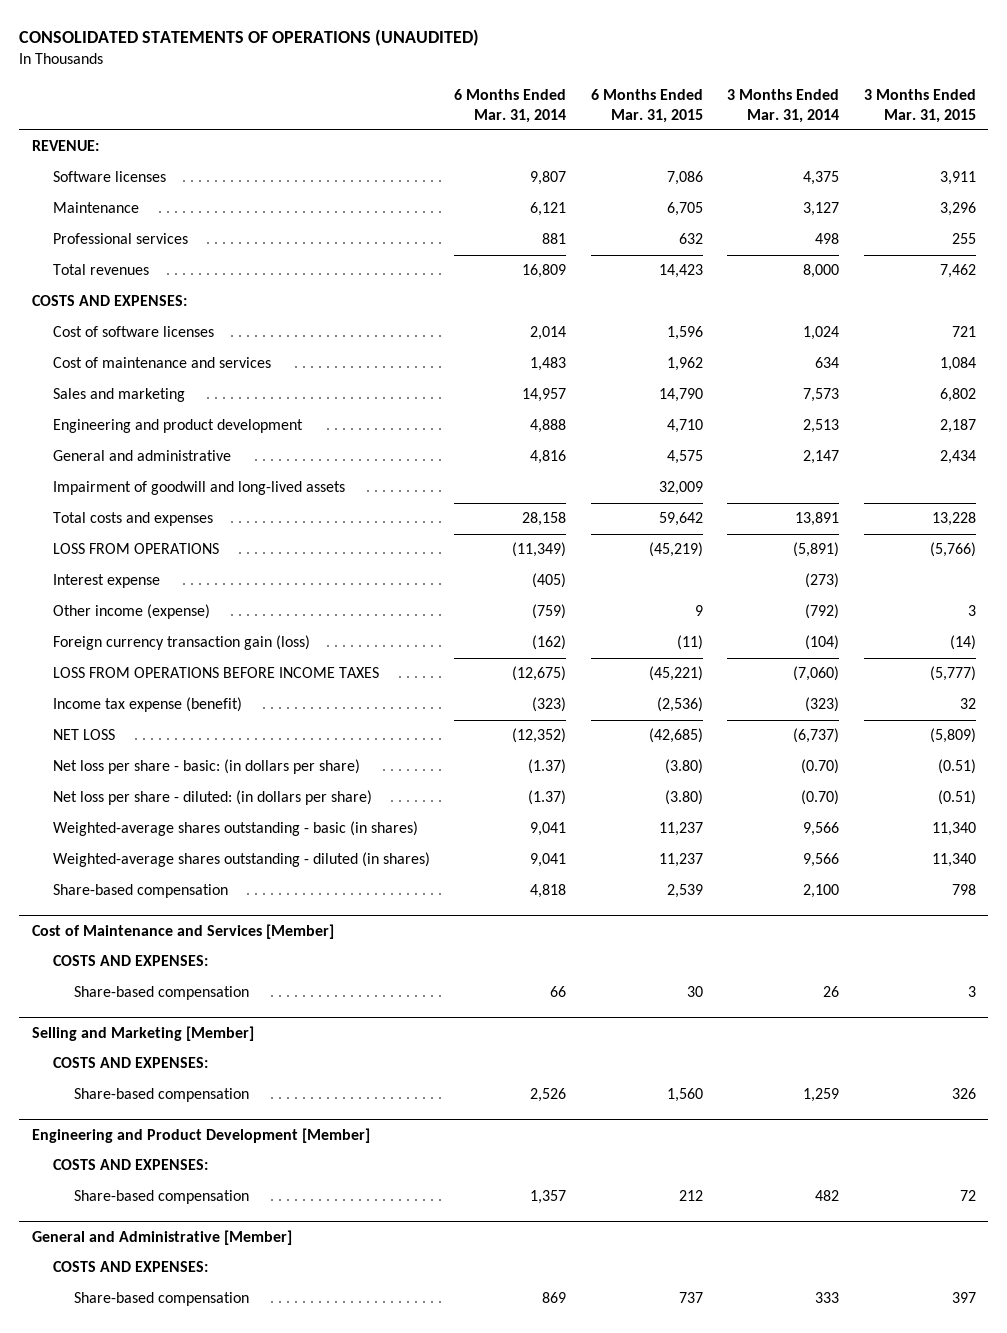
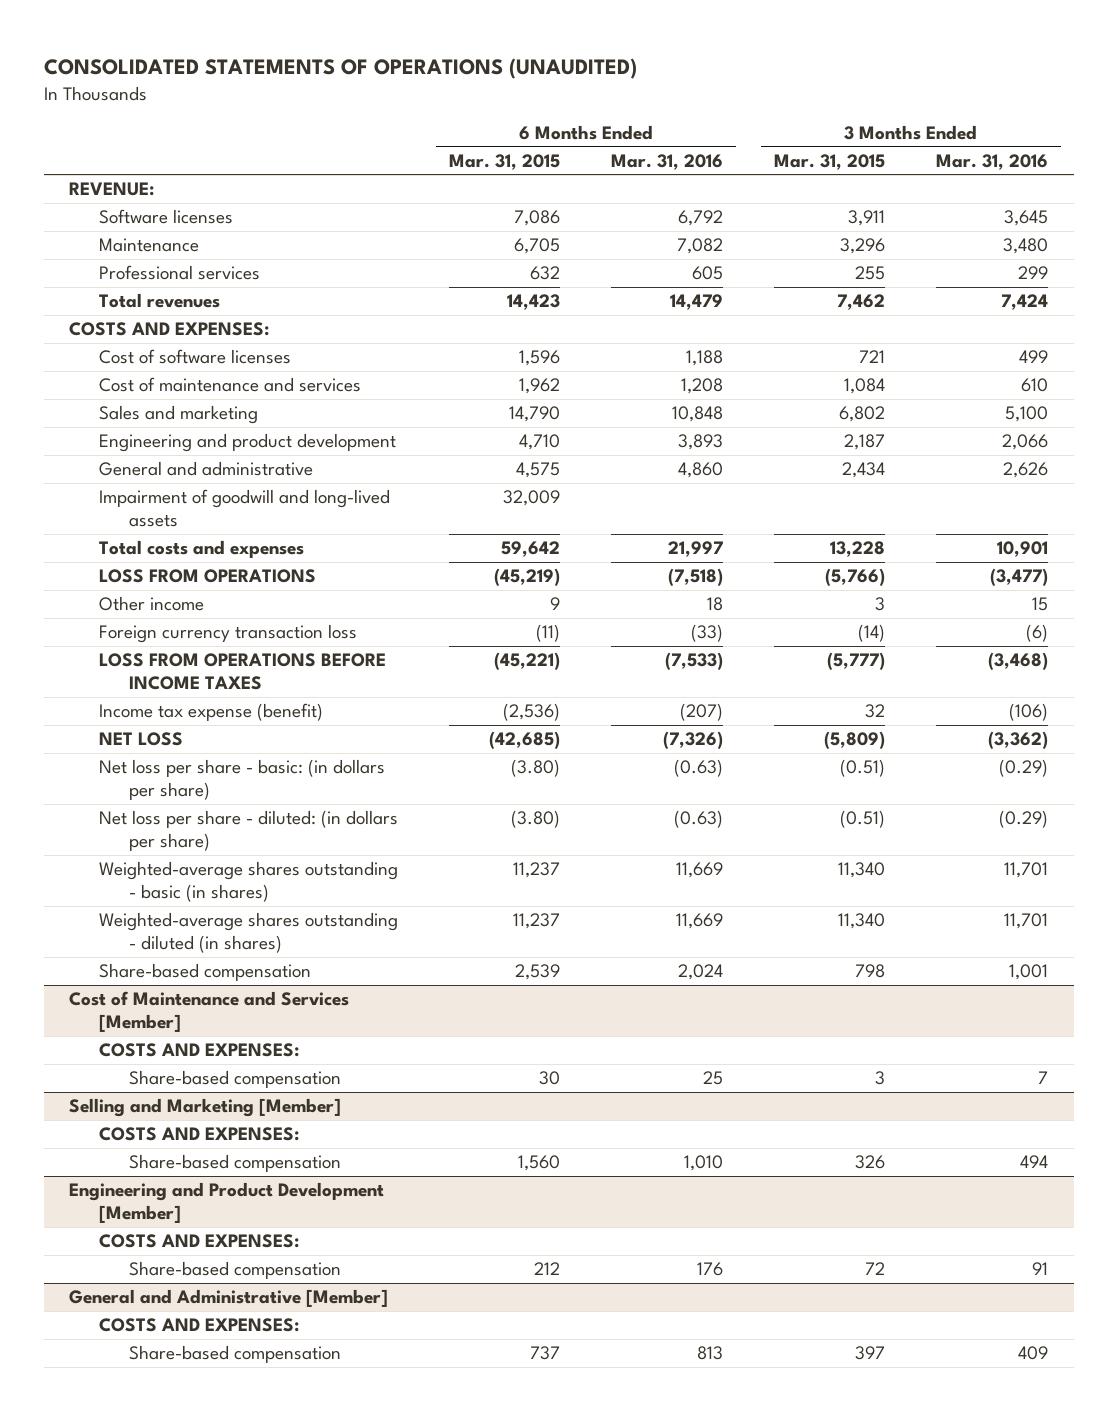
- | 6 Months Ended Mar. 31, 2014 | 6 Months Ended Mar. 31, 2015 | 3 Months Ended Mar. 31, 2014 | 3 Months Ended Mar. 31, 2015
+ | 6 Months Ended Mar. 31, 2015 | 6 Months Ended Mar. 31, 2016 | 3 Months Ended Mar. 31, 2015 | 3 Months Ended Mar. 31, 2016
- Interest expense | (405) | | (273) |
- Other income (expense) | (759) | 9 | (792) | 3
- Foreign currency transaction gain (loss) | (162) | (11) | (104) | (14)
+ Other income | 9 | 18 | 3 | 15
+ Foreign currency transaction loss | (11) | (33) | (14) | (6)

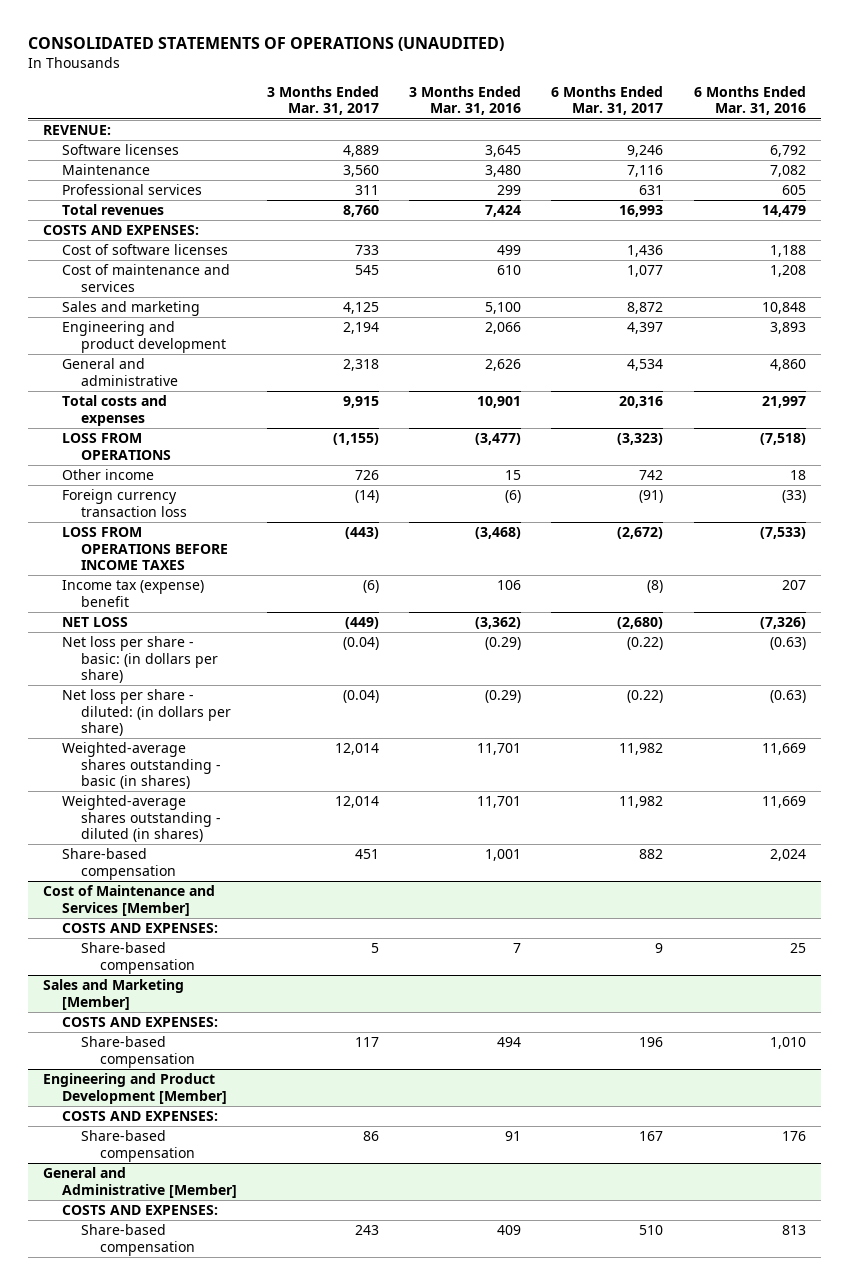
- | 6 Months Ended Mar. 31, 2015 | 6 Months Ended Mar. 31, 2016 | 3 Months Ended Mar. 31, 2015 | 3 Months Ended Mar. 31, 2016
+ | 3 Months Ended Mar. 31, 2017 | 3 Months Ended Mar. 31, 2016 | 6 Months Ended Mar. 31, 2017 | 6 Months Ended Mar. 31, 2016
- Impairment of goodwill and long-lived assets | 32,009 | | |
- Income tax expense (benefit) | (2,536) | (207) | 32 | (106)
+ Income tax (expense) benefit | (6) | 106 | (8) | 207
- Selling and Marketing [Member]
+ Sales and Marketing [Member]

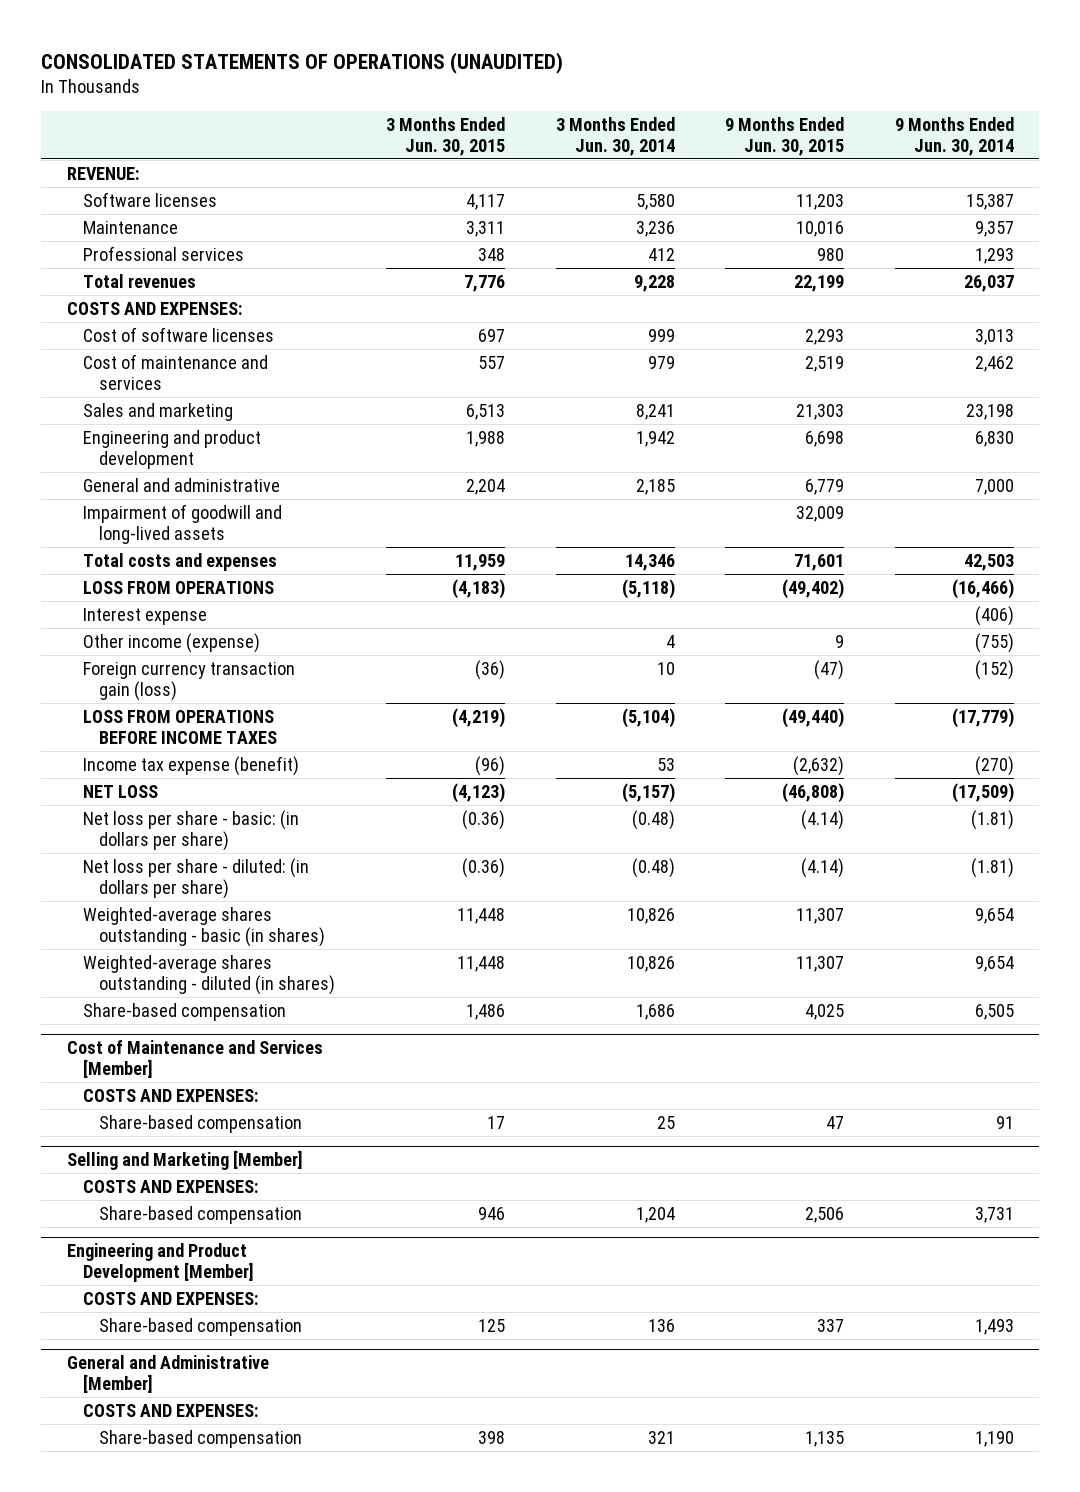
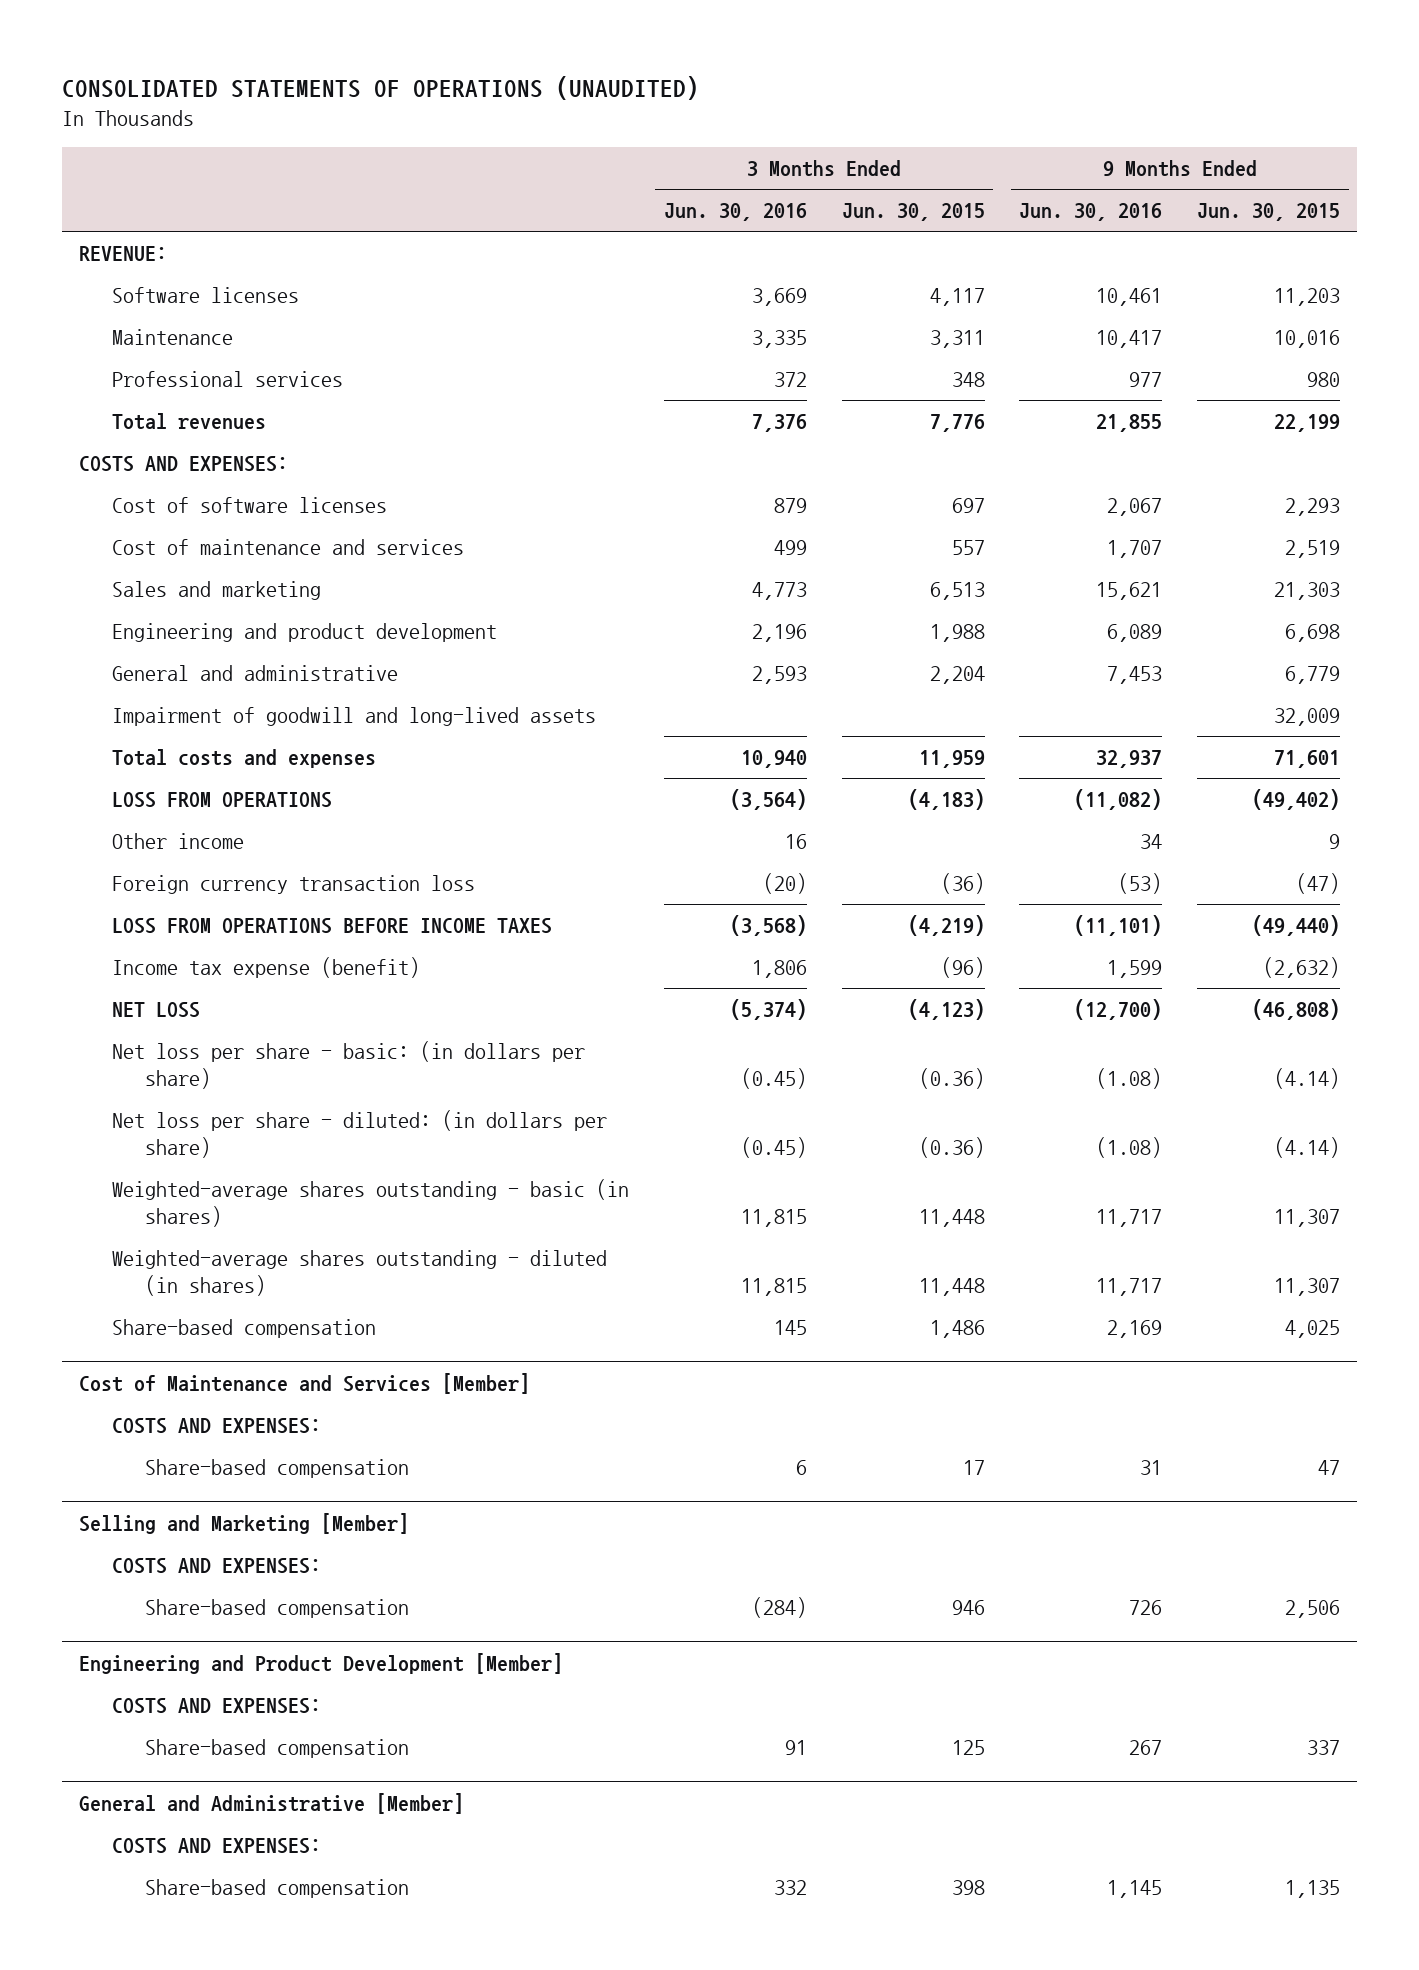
- | 3 Months Ended Jun. 30, 2015 | 3 Months Ended Jun. 30, 2014 | 9 Months Ended Jun. 30, 2015 | 9 Months Ended Jun. 30, 2014
+ | 3 Months Ended Jun. 30, 2016 | 3 Months Ended Jun. 30, 2015 | 9 Months Ended Jun. 30, 2016 | 9 Months Ended Jun. 30, 2015
- Interest expense | | | | (406)
- Other income (expense) | | 4 | 9 | (755)
- Foreign currency transaction gain (loss) | (36) | 10 | (47) | (152)
+ Other income | 16 | | 34 | 9
+ Foreign currency transaction loss | (20) | (36) | (53) | (47)

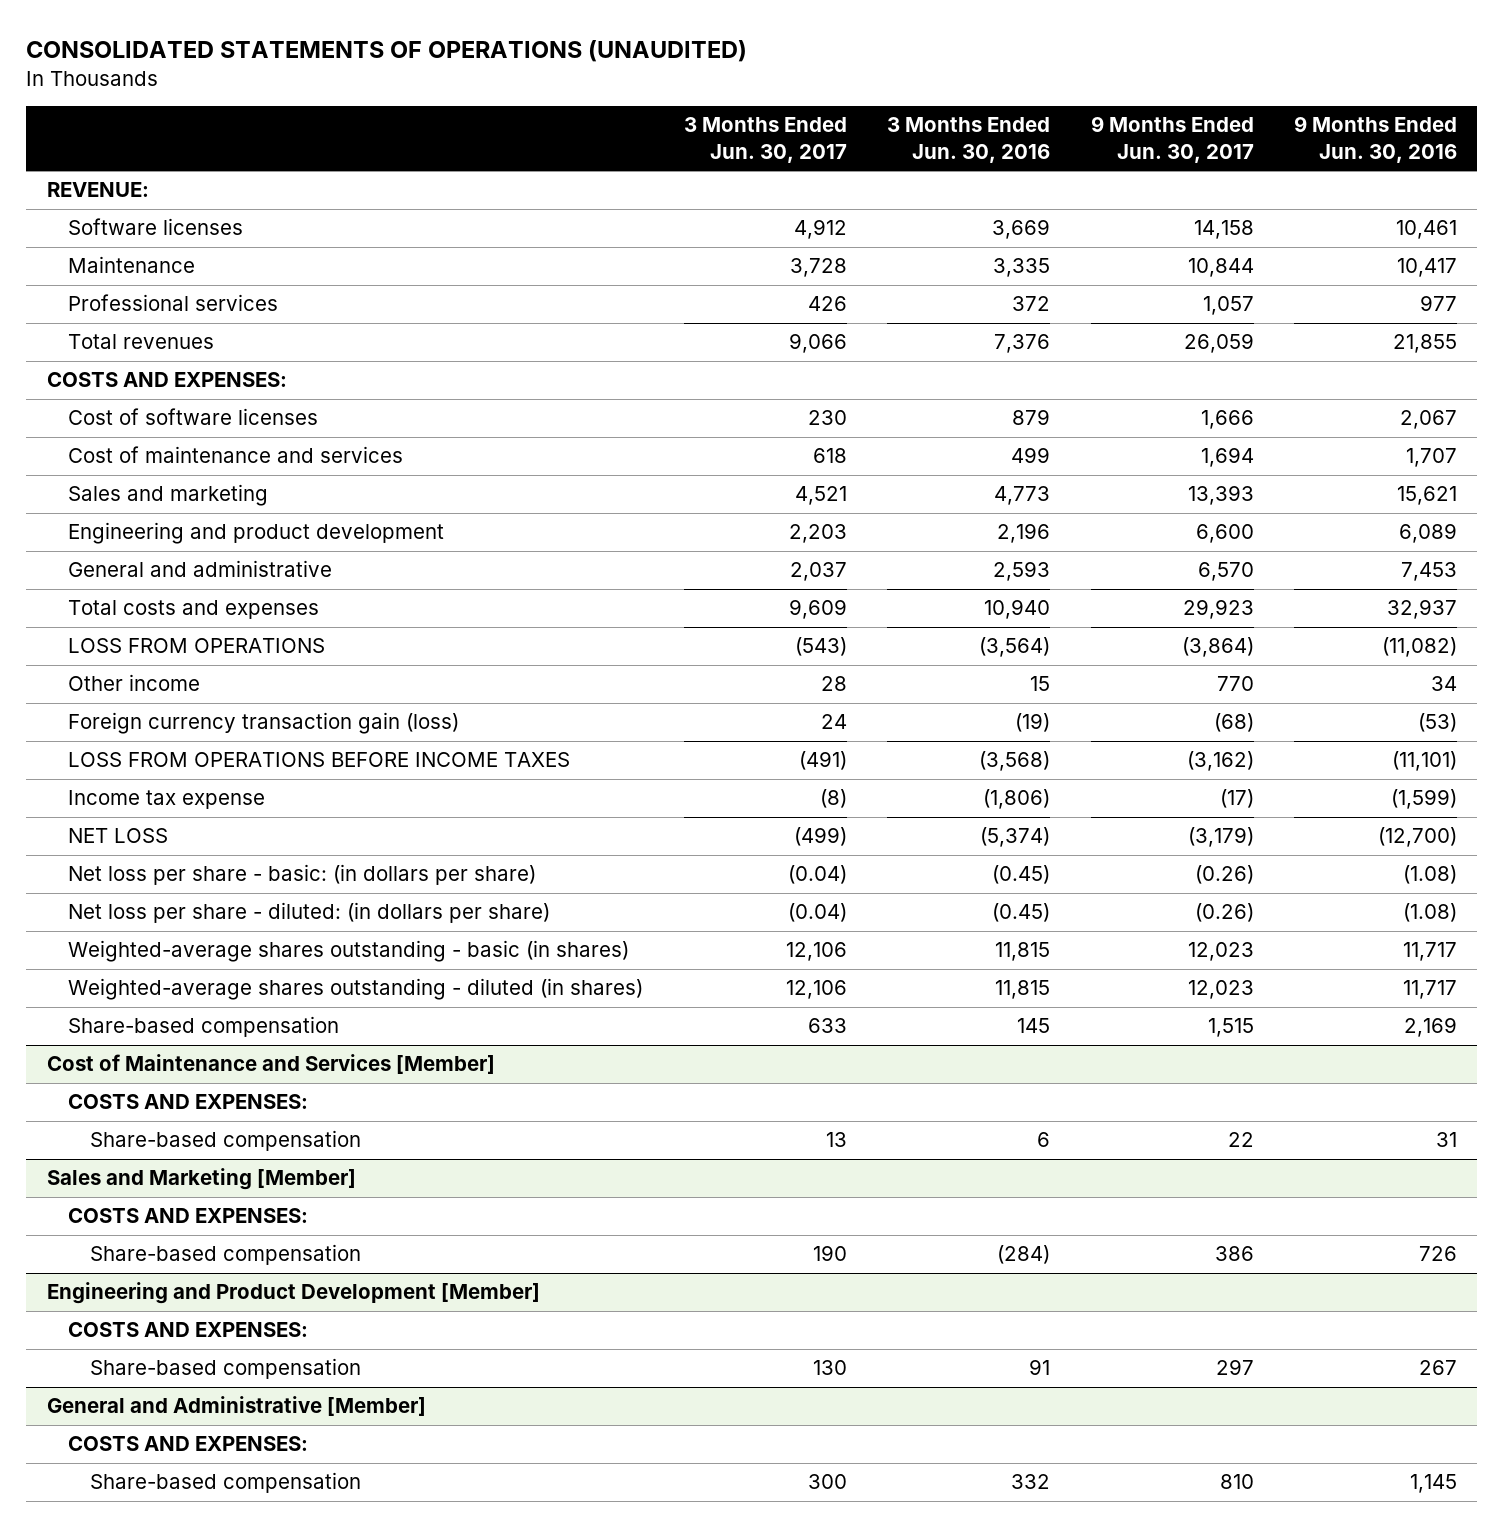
- | 3 Months Ended Jun. 30, 2016 | 3 Months Ended Jun. 30, 2015 | 9 Months Ended Jun. 30, 2016 | 9 Months Ended Jun. 30, 2015
+ | 3 Months Ended Jun. 30, 2017 | 3 Months Ended Jun. 30, 2016 | 9 Months Ended Jun. 30, 2017 | 9 Months Ended Jun. 30, 2016
- Impairment of goodwill and long-lived assets | | | | 32,009
- Other income | 16 | | 34 | 9
- Foreign currency transaction loss | (20) | (36) | (53) | (47)
+ Other income | 28 | 15 | 770 | 34
+ Foreign currency transaction gain (loss) | 24 | (19) | (68) | (53)
- Income tax expense (benefit) | 1,806 | (96) | 1,599 | (2,632)
+ Income tax expense | (8) | (1,806) | (17) | (1,599)
- Selling and Marketing [Member]
+ Sales and Marketing [Member]

